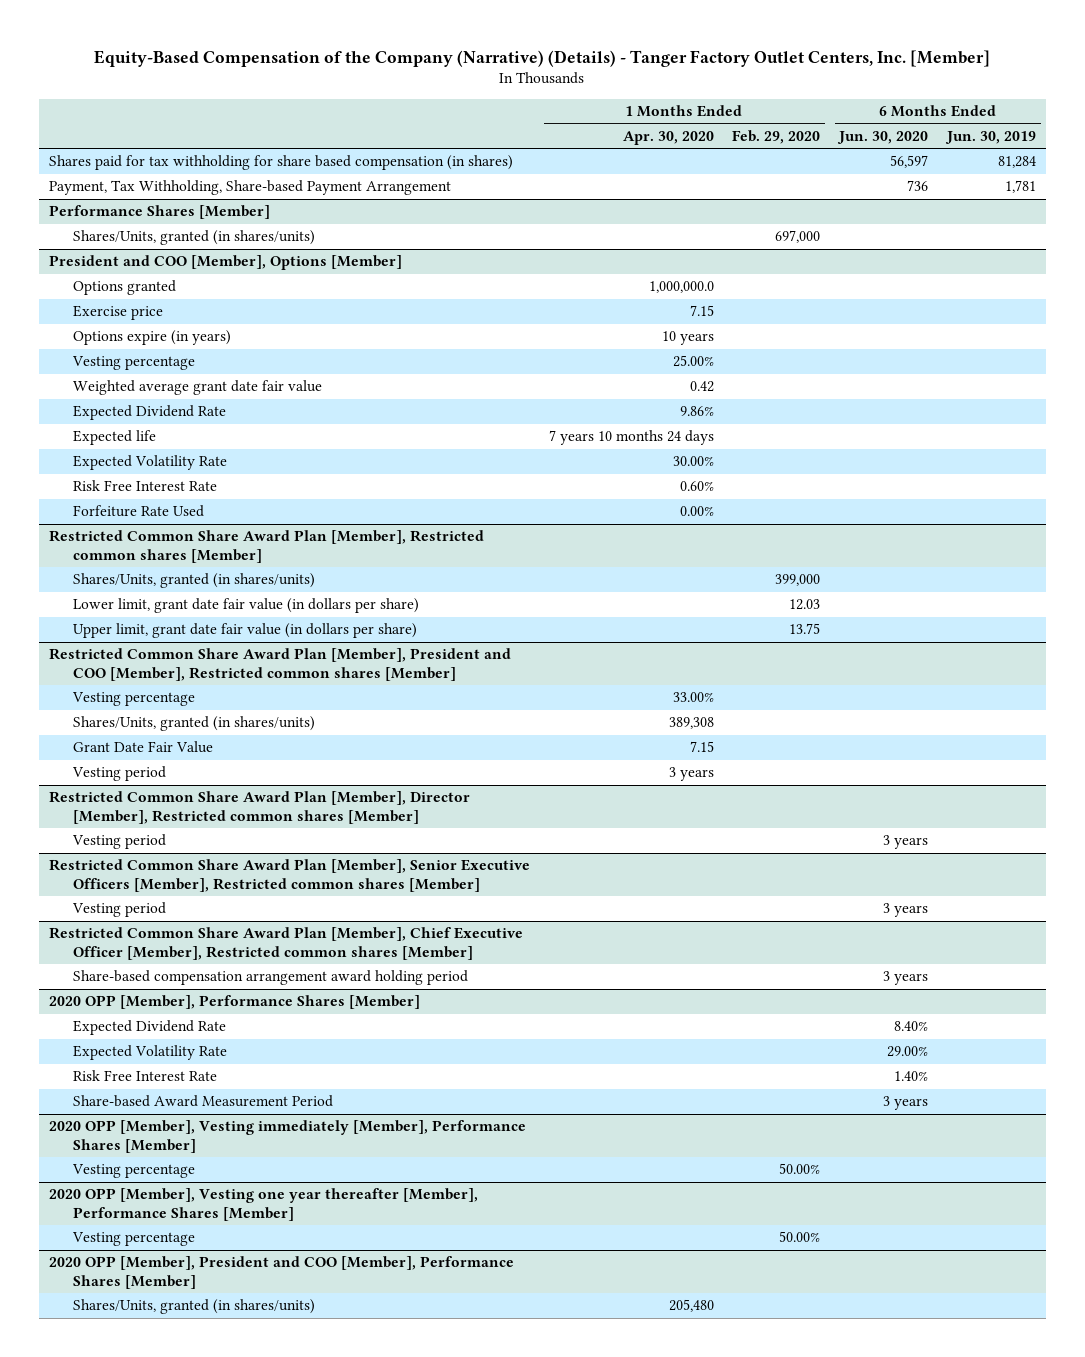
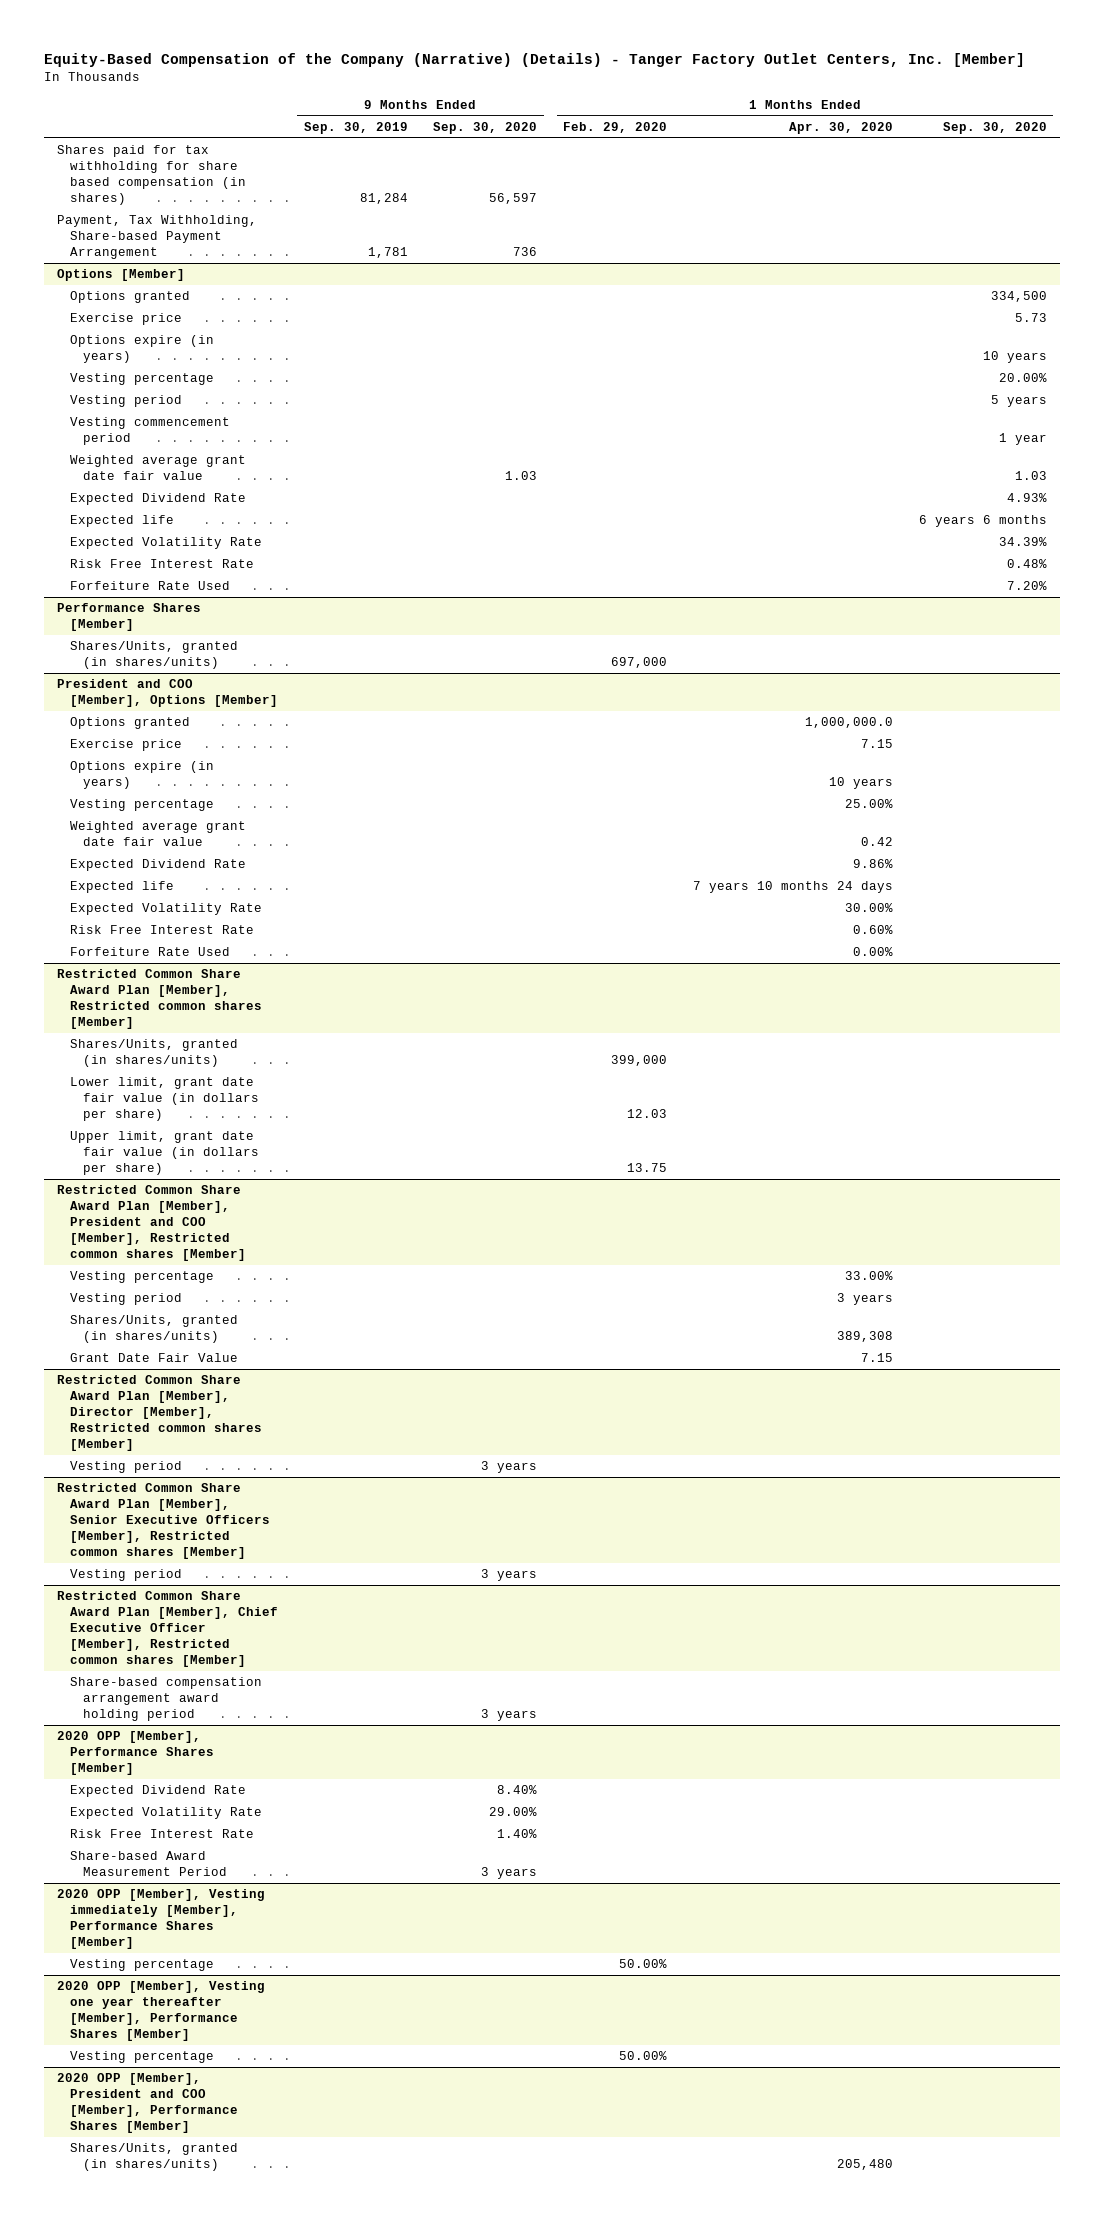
- | 1 Months Ended Apr. 30, 2020 | 1 Months Ended Feb. 29, 2020 | 6 Months Ended Jun. 30, 2020 | 6 Months Ended Jun. 30, 2019
+ | 9 Months Ended Sep. 30, 2019 | 9 Months Ended Sep. 30, 2020 | 1 Months Ended Feb. 29, 2020 | 1 Months Ended Apr. 30, 2020 | 1 Months Ended Sep. 30, 2020
+ Options [Member]
+ Options granted | | | | | 334,500
+ Exercise price | | | | | 5.73
+ Options expire (in years) | | | | | 10 years
+ Vesting percentage | | | | | 20.00%
+ Vesting period | | | | | 5 years
+ Vesting commencement period | | | | | 1 year
+ Weighted average grant date fair value | | 1.03 | | | 1.03
+ Expected Dividend Rate | | | | | 4.93%
+ Expected life | | | | | 6 years 6 months
+ Expected Volatility Rate | | | | | 34.39%
+ Risk Free Interest Rate | | | | | 0.48%
+ Forfeiture Rate Used | | | | | 7.20%
@ Restricted Common Share Award Plan [Member], President and COO [Member], Restricted common shares [Member]
moved up: Vesting period | | | | 3 years |

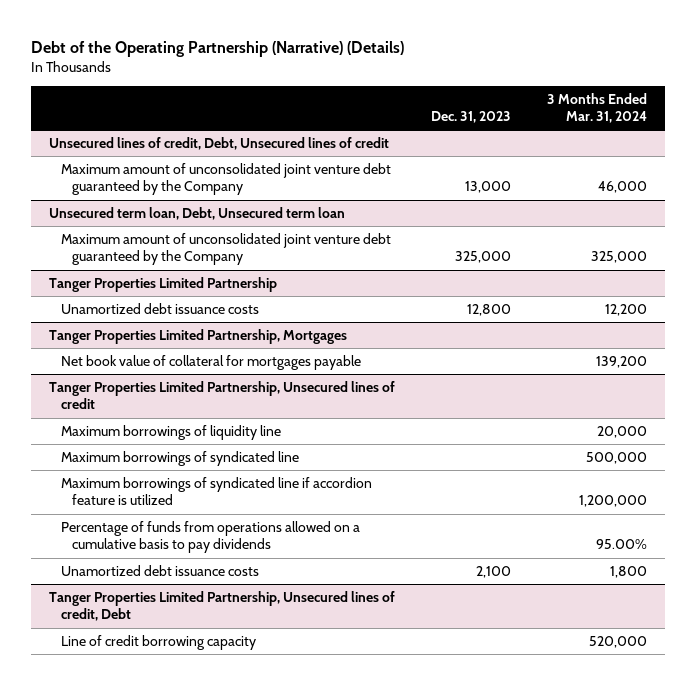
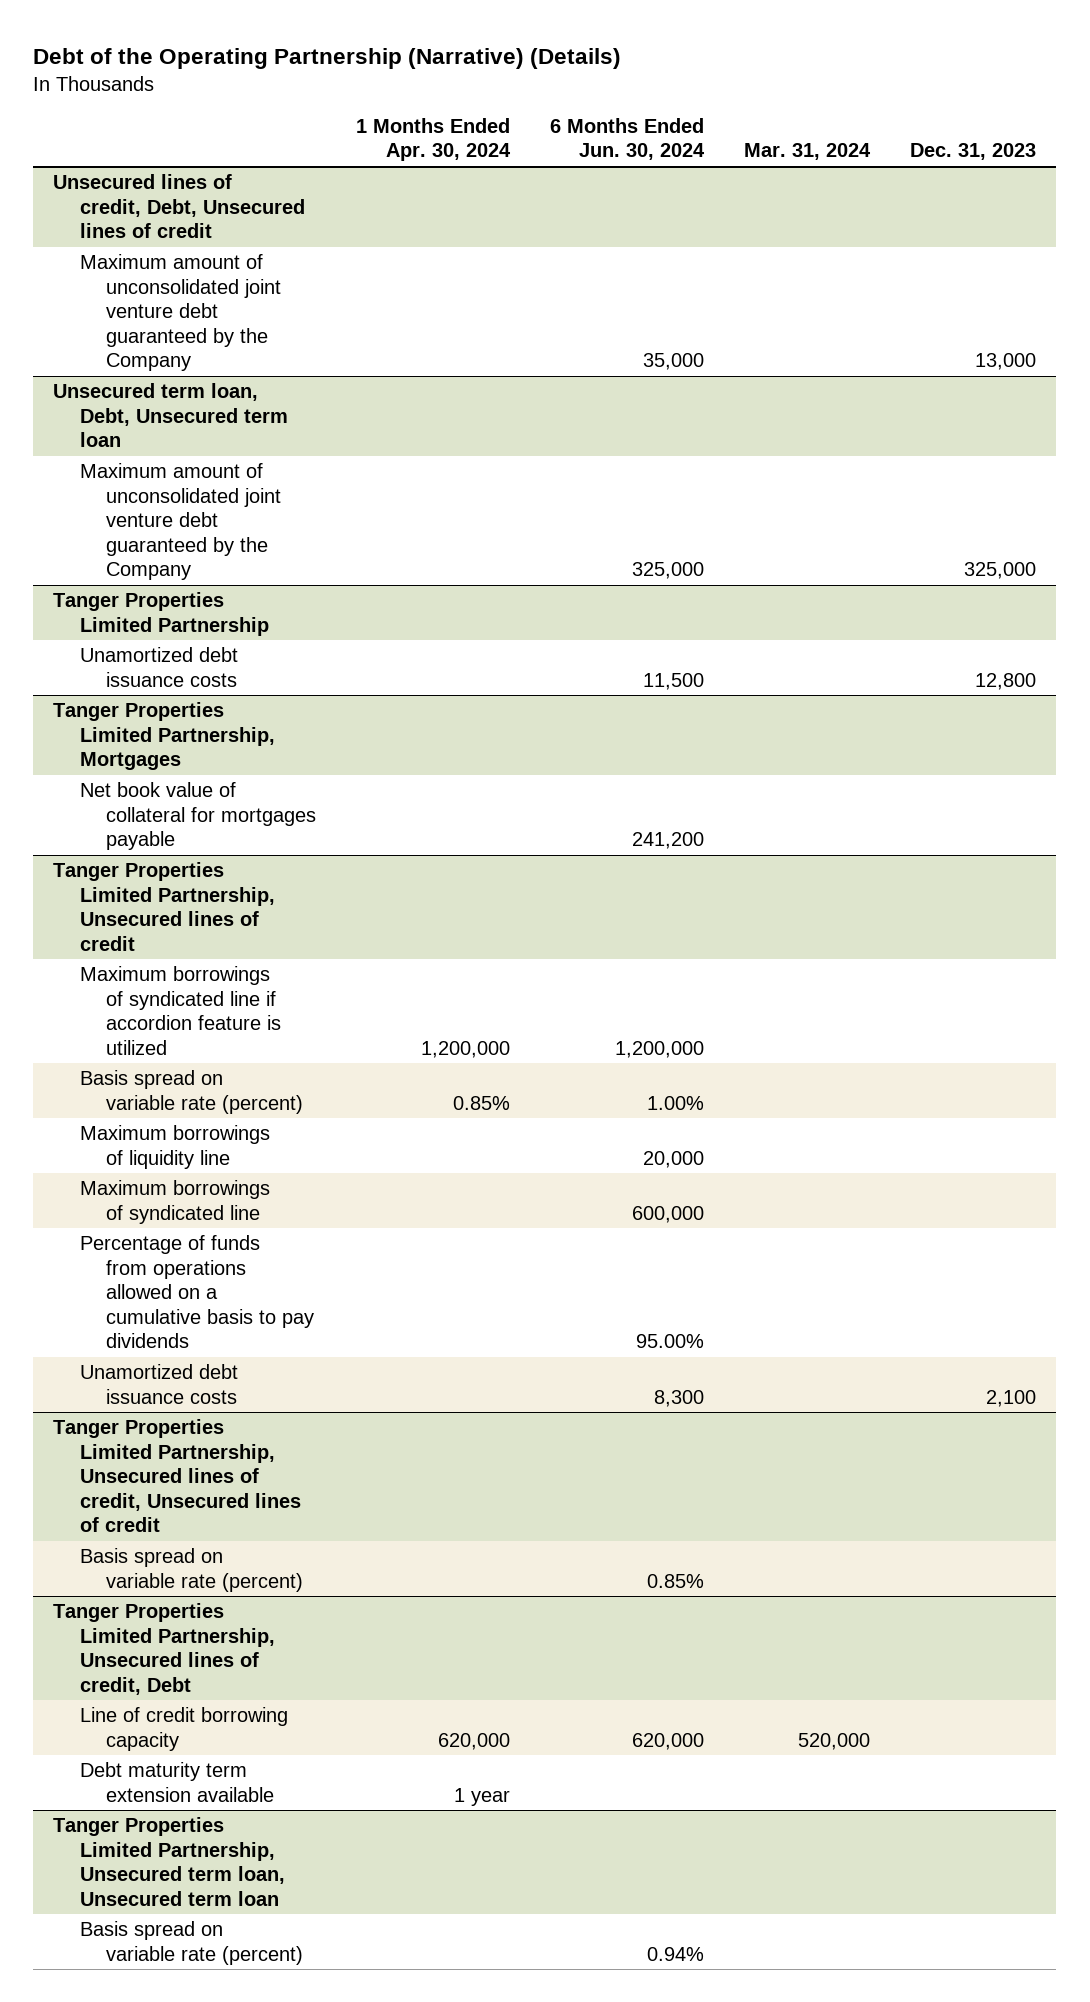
- | Dec. 31, 2023 | 3 Months Ended Mar. 31, 2024
+ | 1 Months Ended Apr. 30, 2024 | 6 Months Ended Jun. 30, 2024 | Mar. 31, 2024 | Dec. 31, 2023
@ Tanger Properties Limited Partnership, Unsecured lines of credit
moved up: Maximum borrowings of syndicated line if accordion feature is utilized | 1,200,000 | 1,200,000 | |
+ Basis spread on variable rate (percent) | 0.85% | 1.00% | |
+ Tanger Properties Limited Partnership, Unsecured lines of credit, Unsecured lines of credit
+ Basis spread on variable rate (percent) | | 0.85% | |
@ Tanger Properties Limited Partnership, Unsecured lines of credit, Debt
+ Debt maturity term extension available | 1 year | | |
+ Tanger Properties Limited Partnership, Unsecured term loan, Unsecured term loan
+ Basis spread on variable rate (percent) | | 0.94% | |

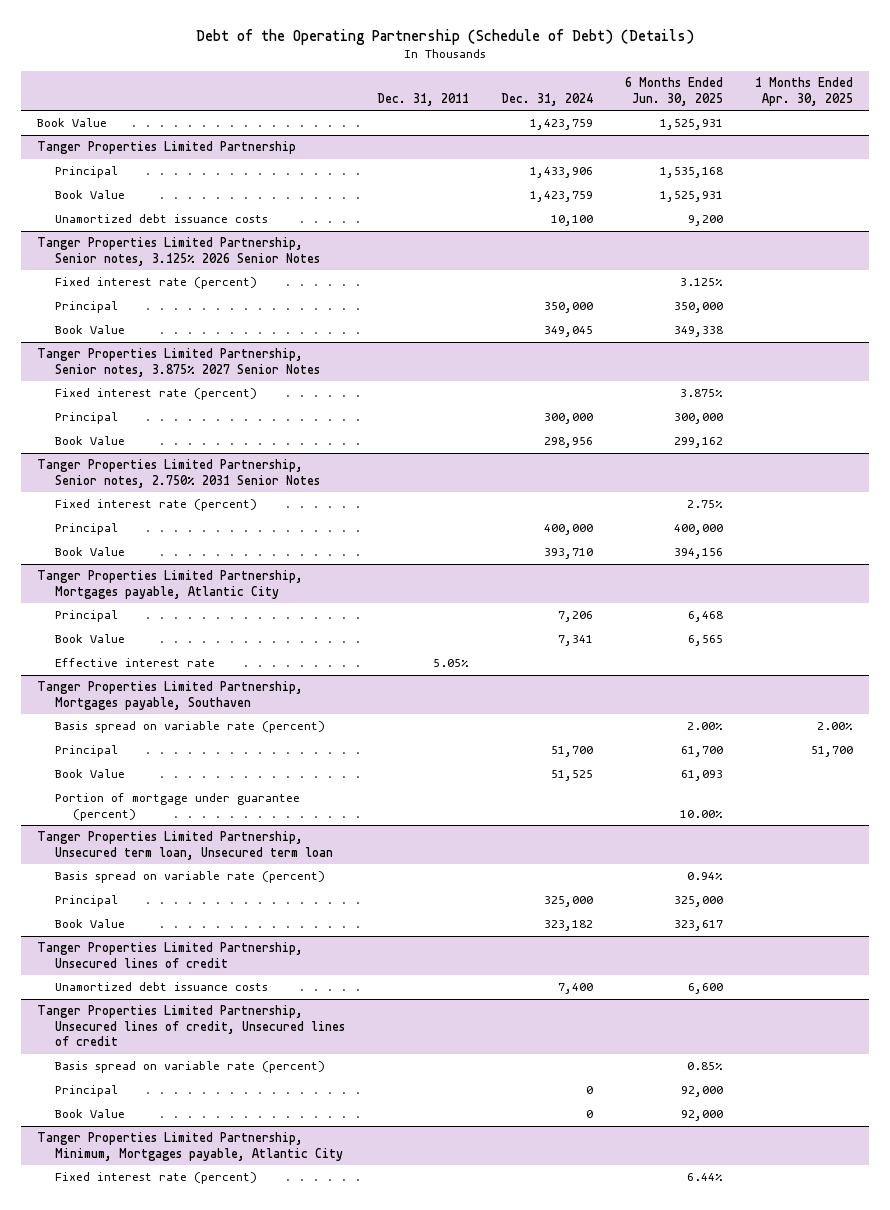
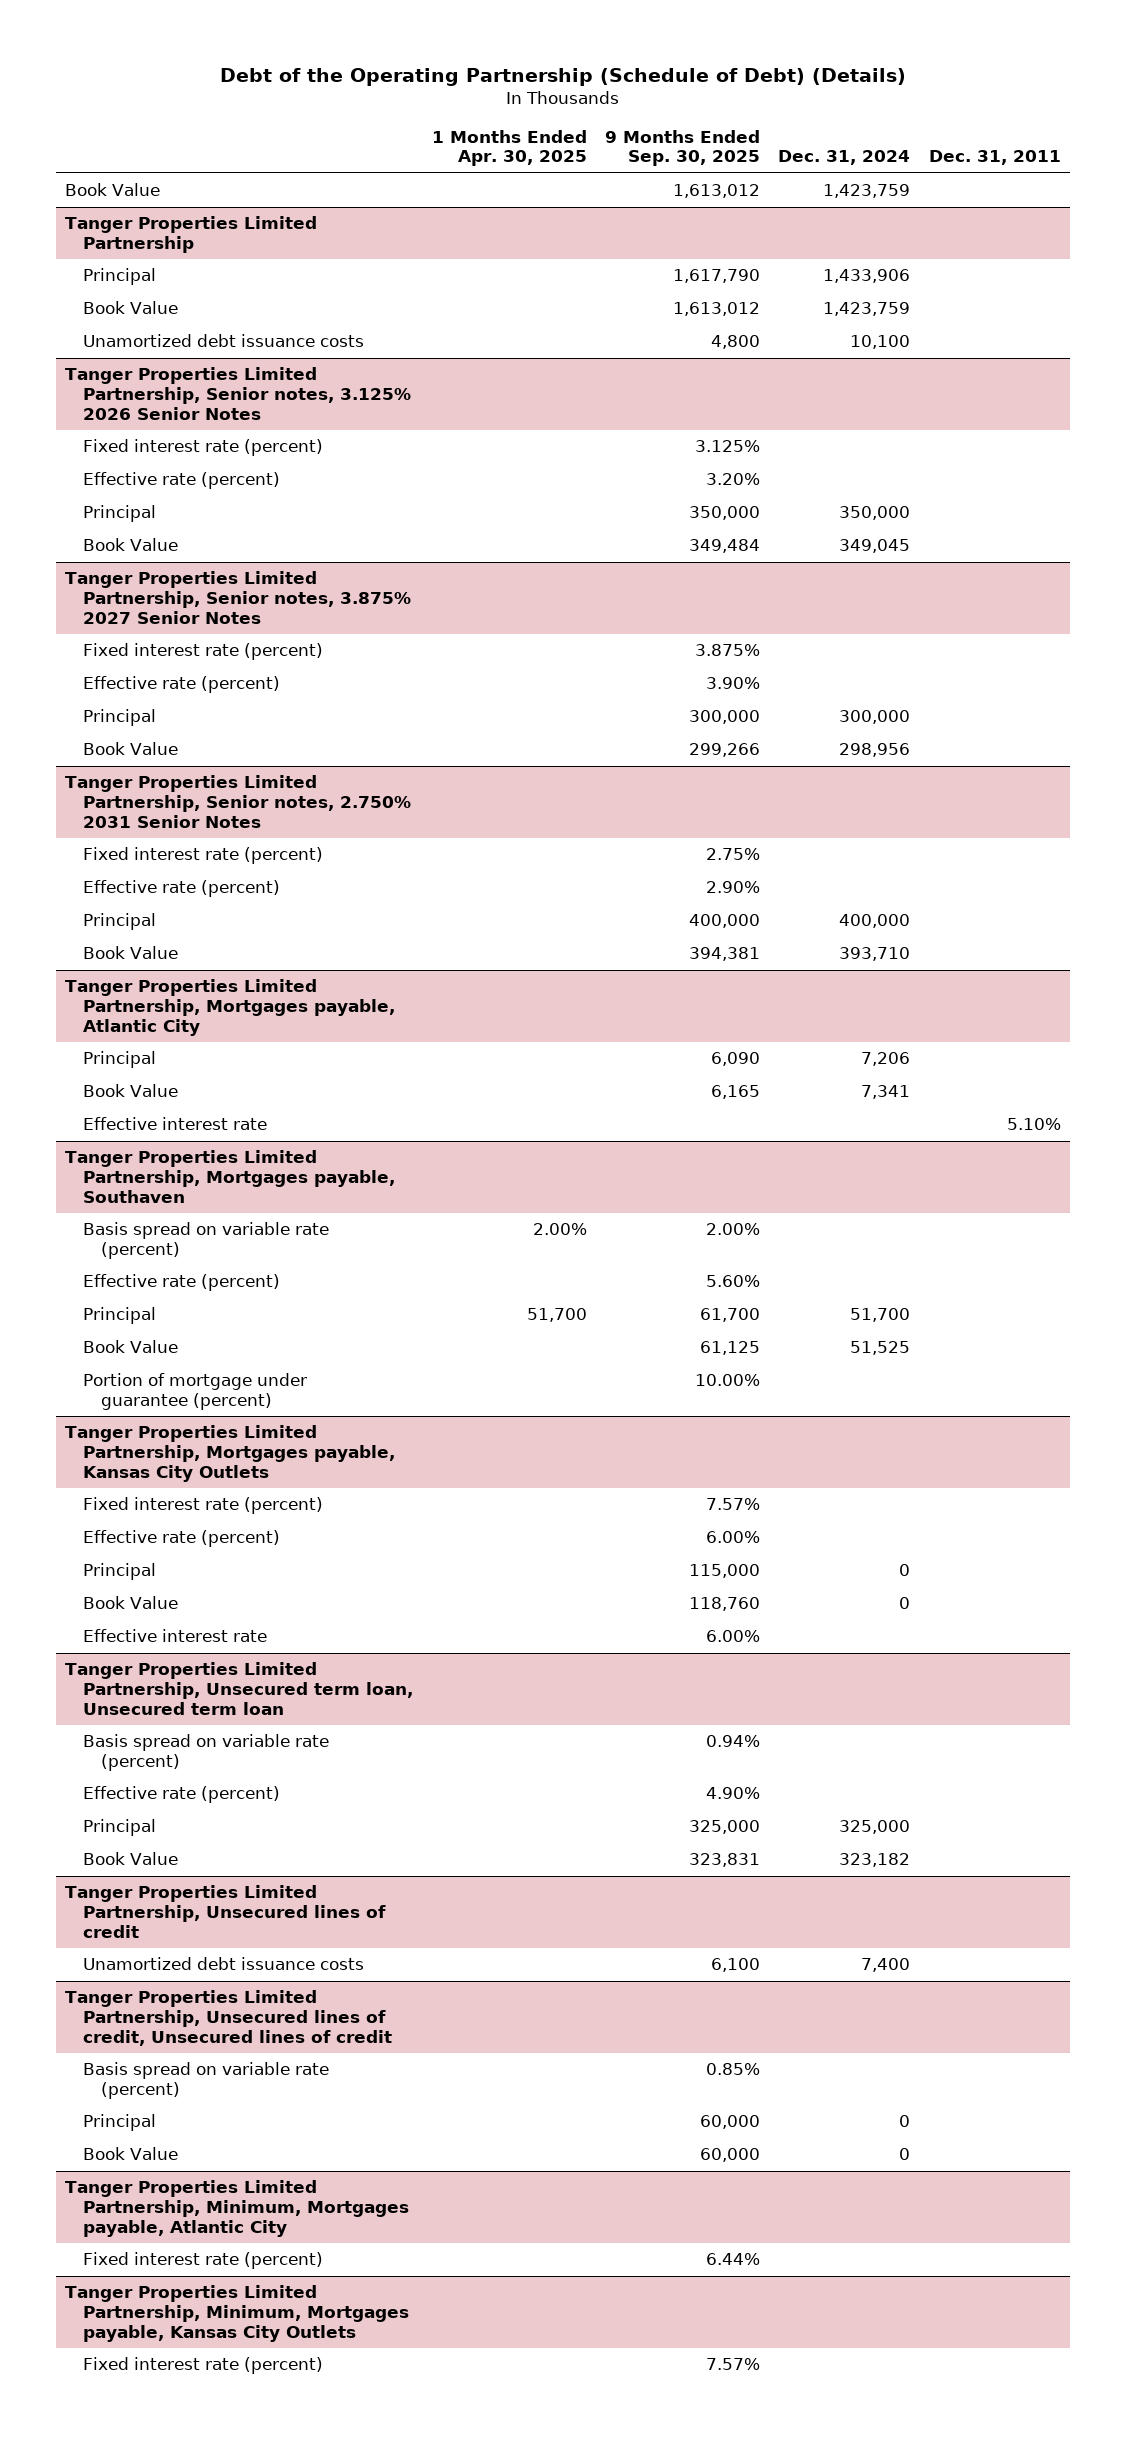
- | Dec. 31, 2011 | Dec. 31, 2024 | 6 Months Ended Jun. 30, 2025 | 1 Months Ended Apr. 30, 2025
+ | 1 Months Ended Apr. 30, 2025 | 9 Months Ended Sep. 30, 2025 | Dec. 31, 2024 | Dec. 31, 2011
@ Tanger Properties Limited Partnership, Senior notes, 3.125% 2026 Senior Notes
+ Effective rate (percent) | | 3.20% | |
@ Tanger Properties Limited Partnership, Senior notes, 3.875% 2027 Senior Notes
+ Effective rate (percent) | | 3.90% | |
@ Tanger Properties Limited Partnership, Senior notes, 2.750% 2031 Senior Notes
+ Effective rate (percent) | | 2.90% | |
@ Tanger Properties Limited Partnership, Mortgages payable, Atlantic City
- Effective interest rate | 5.05% | | |
+ Effective interest rate | | | | 5.10%
@ Tanger Properties Limited Partnership, Mortgages payable, Southaven
+ Effective rate (percent) | | 5.60% | |
+ Tanger Properties Limited Partnership, Mortgages payable, Kansas City Outlets
+ Fixed interest rate (percent) | | 7.57% | |
+ Effective rate (percent) | | 6.00% | |
+ Principal | | 115,000 | 0 |
+ Book Value | | 118,760 | 0 |
+ Effective interest rate | | 6.00% | |
@ Tanger Properties Limited Partnership, Unsecured term loan, Unsecured term loan
+ Effective rate (percent) | | 4.90% | |
+ Tanger Properties Limited Partnership, Minimum, Mortgages payable, Kansas City Outlets
+ Fixed interest rate (percent) | | 7.57% | |

